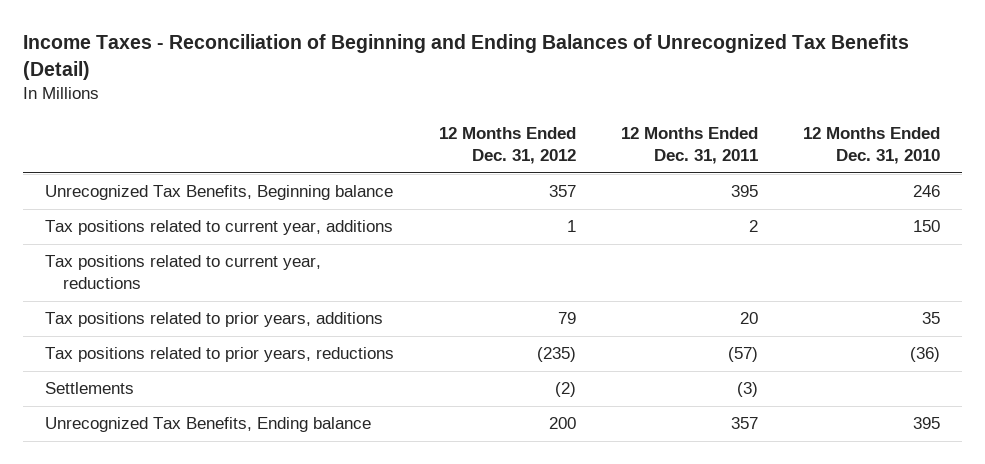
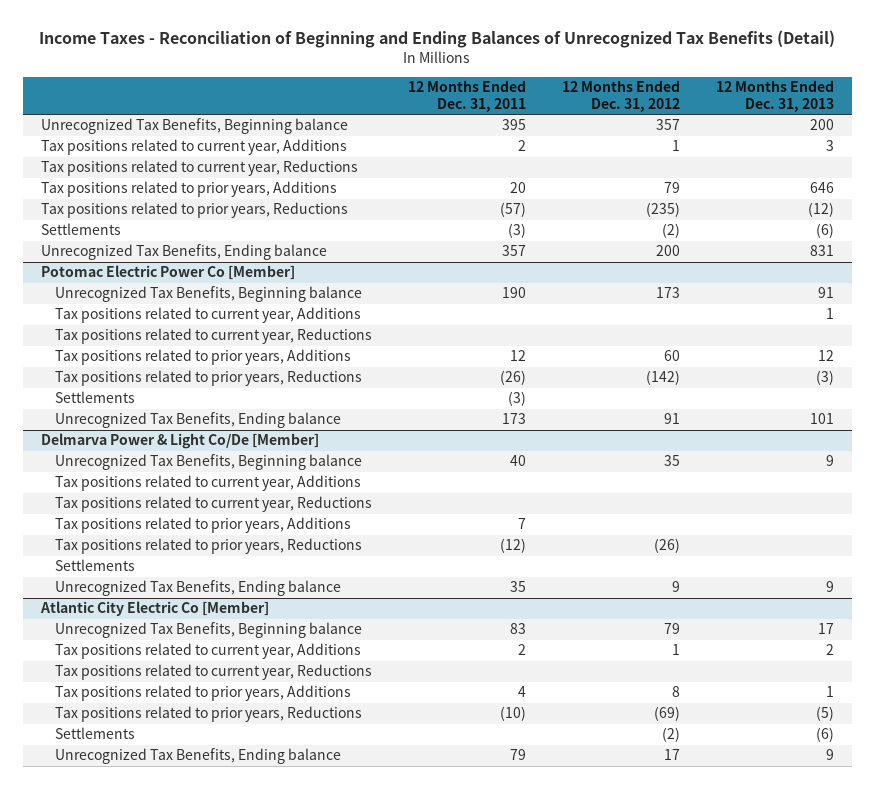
- | 12 Months Ended Dec. 31, 2012 | 12 Months Ended Dec. 31, 2011 | 12 Months Ended Dec. 31, 2010
+ | 12 Months Ended Dec. 31, 2011 | 12 Months Ended Dec. 31, 2012 | 12 Months Ended Dec. 31, 2013
- Tax positions related to current year, additions | 1 | 2 | 150
- Tax positions related to current year, reductions
- Tax positions related to prior years, additions | 79 | 20 | 35
- Tax positions related to prior years, reductions | (235) | (57) | (36)
+ Tax positions related to current year, Additions | 2 | 1 | 3
+ Tax positions related to current year, Reductions
+ Tax positions related to prior years, Additions | 20 | 79 | 646
+ Tax positions related to prior years, Reductions | (57) | (235) | (12)
+ Potomac Electric Power Co [Member]
+ Unrecognized Tax Benefits, Beginning balance | 190 | 173 | 91
+ Tax positions related to current year, Additions | | | 1
+ Tax positions related to current year, Reductions
+ Tax positions related to prior years, Additions | 12 | 60 | 12
+ Tax positions related to prior years, Reductions | (26) | (142) | (3)
+ Settlements | (3) | |
+ Unrecognized Tax Benefits, Ending balance | 173 | 91 | 101
+ Delmarva Power & Light Co/De [Member]
+ Unrecognized Tax Benefits, Beginning balance | 40 | 35 | 9
+ Tax positions related to current year, Additions
+ Tax positions related to current year, Reductions
+ Tax positions related to prior years, Additions | 7 | |
+ Tax positions related to prior years, Reductions | (12) | (26) |
+ Settlements
+ Unrecognized Tax Benefits, Ending balance | 35 | 9 | 9
+ Atlantic City Electric Co [Member]
+ Unrecognized Tax Benefits, Beginning balance | 83 | 79 | 17
+ Tax positions related to current year, Additions | 2 | 1 | 2
+ Tax positions related to current year, Reductions
+ Tax positions related to prior years, Additions | 4 | 8 | 1
+ Tax positions related to prior years, Reductions | (10) | (69) | (5)
+ Settlements | | (2) | (6)
+ Unrecognized Tax Benefits, Ending balance | 79 | 17 | 9

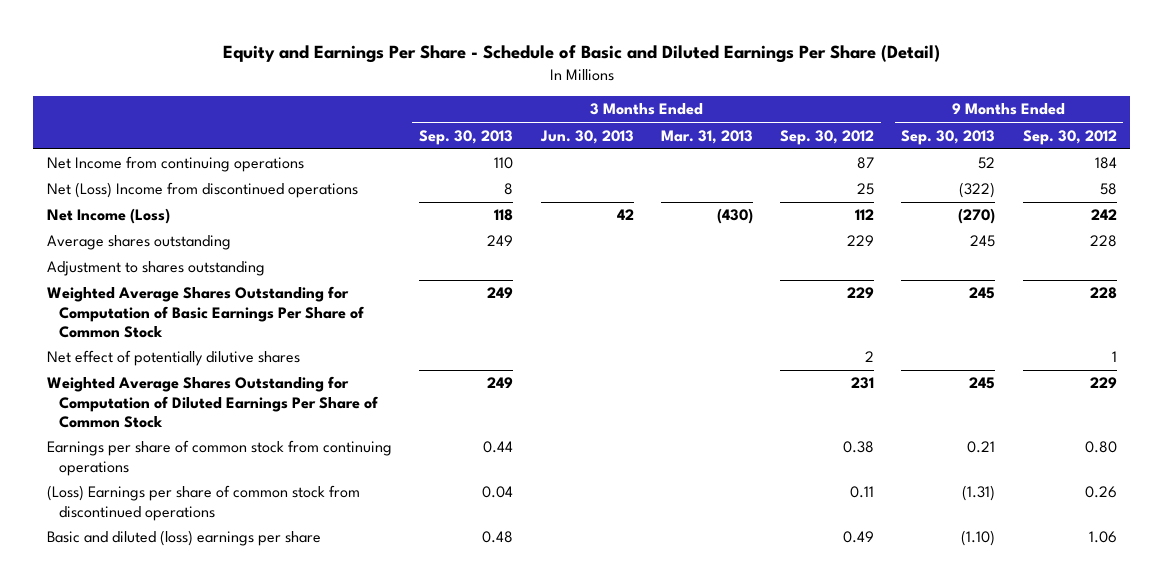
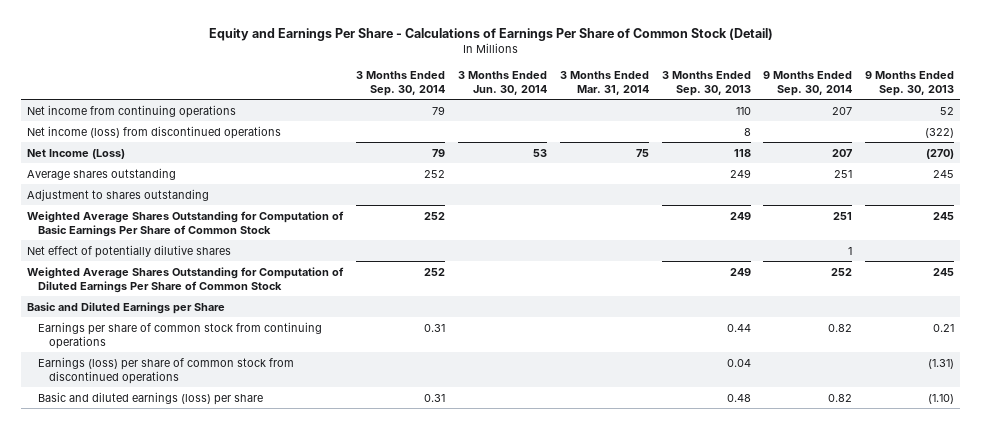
- Equity and Earnings Per Share - Schedule of Basic and Diluted Earnings Per Share (Detail)
+ Equity and Earnings Per Share - Calculations of Earnings Per Share of Common Stock (Detail)
- | 3 Months Ended Sep. 30, 2013 | 3 Months Ended Jun. 30, 2013 | 3 Months Ended Mar. 31, 2013 | 3 Months Ended Sep. 30, 2012 | 9 Months Ended Sep. 30, 2013 | 9 Months Ended Sep. 30, 2012
+ | 3 Months Ended Sep. 30, 2014 | 3 Months Ended Jun. 30, 2014 | 3 Months Ended Mar. 31, 2014 | 3 Months Ended Sep. 30, 2013 | 9 Months Ended Sep. 30, 2014 | 9 Months Ended Sep. 30, 2013
- Net Income from continuing operations | 110 | | | 87 | 52 | 184
- Net (Loss) Income from discontinued operations | 8 | | | 25 | (322) | 58
+ Net income from continuing operations | 79 | | | 110 | 207 | 52
+ Net income (loss) from discontinued operations | | | | 8 | | (322)
+ Basic and Diluted Earnings per Share
- (Loss) Earnings per share of common stock from discontinued operations | 0.04 | | | 0.11 | (1.31) | 0.26
- Basic and diluted (loss) earnings per share | 0.48 | | | 0.49 | (1.10) | 1.06
+ Earnings (loss) per share of common stock from discontinued operations | | | | 0.04 | | (1.31)
+ Basic and diluted earnings (loss) per share | 0.31 | | | 0.48 | 0.82 | (1.10)

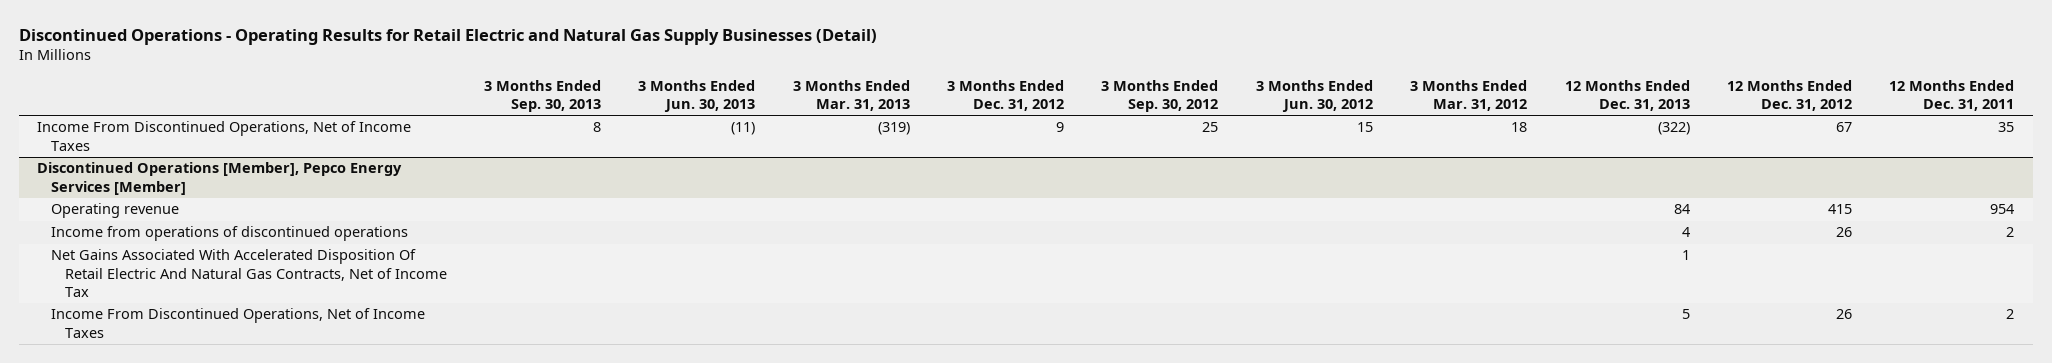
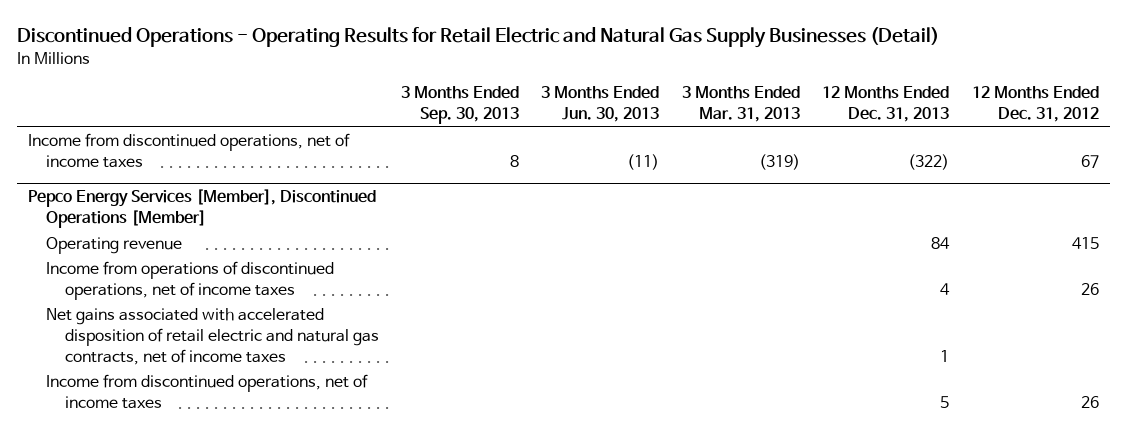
- | 3 Months Ended Sep. 30, 2013 | 3 Months Ended Jun. 30, 2013 | 3 Months Ended Mar. 31, 2013 | 3 Months Ended Dec. 31, 2012 | 3 Months Ended Sep. 30, 2012 | 3 Months Ended Jun. 30, 2012 | 3 Months Ended Mar. 31, 2012 | 12 Months Ended Dec. 31, 2013 | 12 Months Ended Dec. 31, 2012 | 12 Months Ended Dec. 31, 2011
+ | 3 Months Ended Sep. 30, 2013 | 3 Months Ended Jun. 30, 2013 | 3 Months Ended Mar. 31, 2013 | 12 Months Ended Dec. 31, 2013 | 12 Months Ended Dec. 31, 2012
- Income From Discontinued Operations, Net of Income Taxes | 8 | (11) | (319) | 9 | 25 | 15 | 18 | (322) | 67 | 35
- Discontinued Operations [Member], Pepco Energy Services [Member]
+ Income from discontinued operations, net of income taxes | 8 | (11) | (319) | (322) | 67
+ Pepco Energy Services [Member], Discontinued Operations [Member]
- Income from operations of discontinued operations | | | | | | | | 4 | 26 | 2
- Net Gains Associated With Accelerated Disposition Of Retail Electric And Natural Gas Contracts, Net of Income Tax | | | | | | | | 1 | |
- Income From Discontinued Operations, Net of Income Taxes | | | | | | | | 5 | 26 | 2
+ Income from operations of discontinued operations, net of income taxes | | | | 4 | 26
+ Net gains associated with accelerated disposition of retail electric and natural gas contracts, net of income taxes | | | | 1 |
+ Income from discontinued operations, net of income taxes | | | | 5 | 26

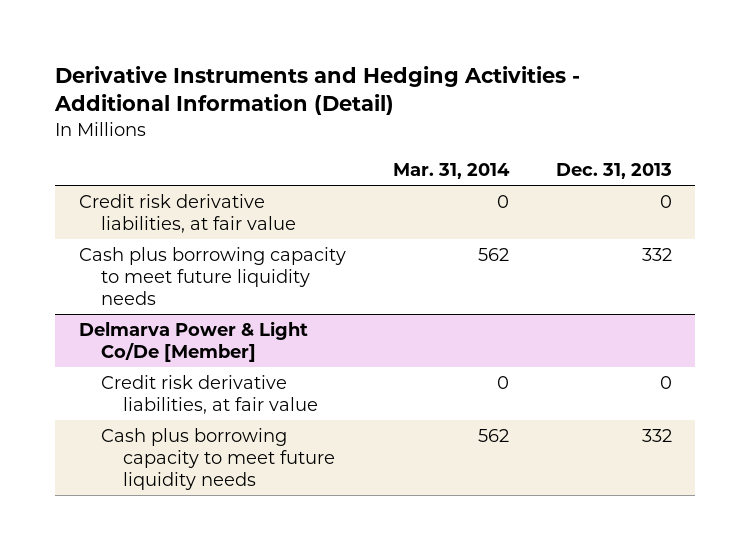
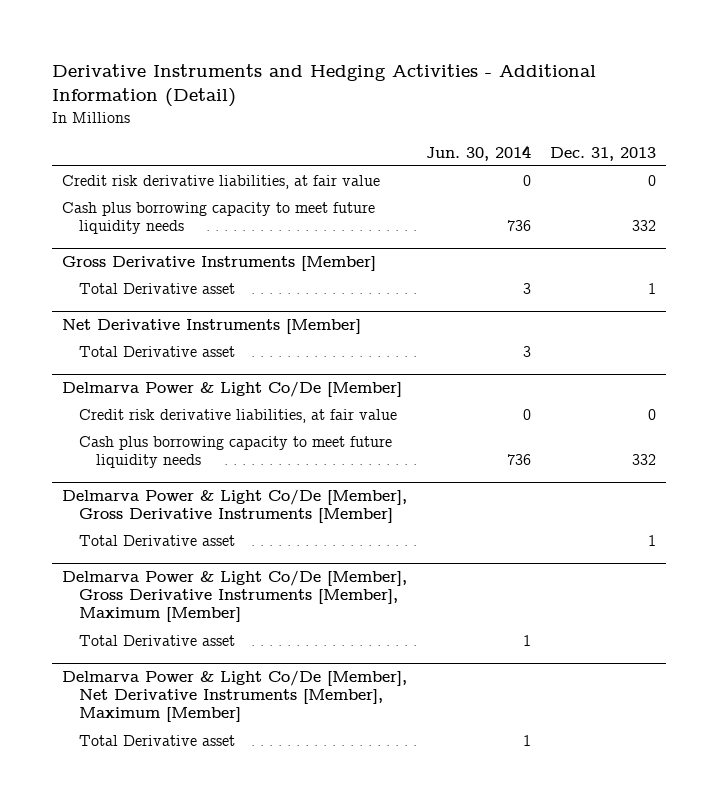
- | Mar. 31, 2014 | Dec. 31, 2013
+ | Jun. 30, 2014 | Dec. 31, 2013
+ Gross Derivative Instruments [Member]
+ Total Derivative asset | 3 | 1
+ Net Derivative Instruments [Member]
+ Total Derivative asset | 3 |
+ Delmarva Power & Light Co/De [Member], Gross Derivative Instruments [Member]
+ Total Derivative asset | | 1
+ Delmarva Power & Light Co/De [Member], Gross Derivative Instruments [Member], Maximum [Member]
+ Total Derivative asset | 1 |
+ Delmarva Power & Light Co/De [Member], Net Derivative Instruments [Member], Maximum [Member]
+ Total Derivative asset | 1 |

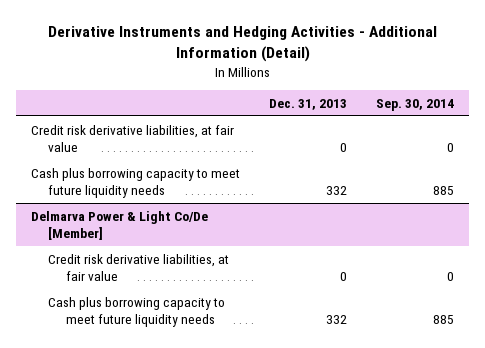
- | Jun. 30, 2014 | Dec. 31, 2013
+ | Dec. 31, 2013 | Sep. 30, 2014
- Gross Derivative Instruments [Member]
- Total Derivative asset | 3 | 1
- Net Derivative Instruments [Member]
- Total Derivative asset | 3 |
- Delmarva Power & Light Co/De [Member], Gross Derivative Instruments [Member]
- Total Derivative asset | | 1
- Delmarva Power & Light Co/De [Member], Gross Derivative Instruments [Member], Maximum [Member]
- Total Derivative asset | 1 |
- Delmarva Power & Light Co/De [Member], Net Derivative Instruments [Member], Maximum [Member]
- Total Derivative asset | 1 |

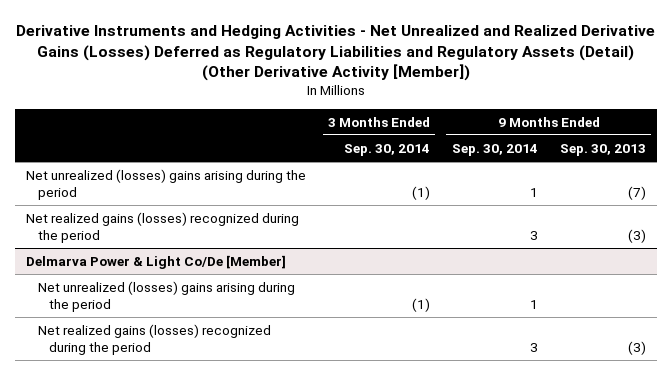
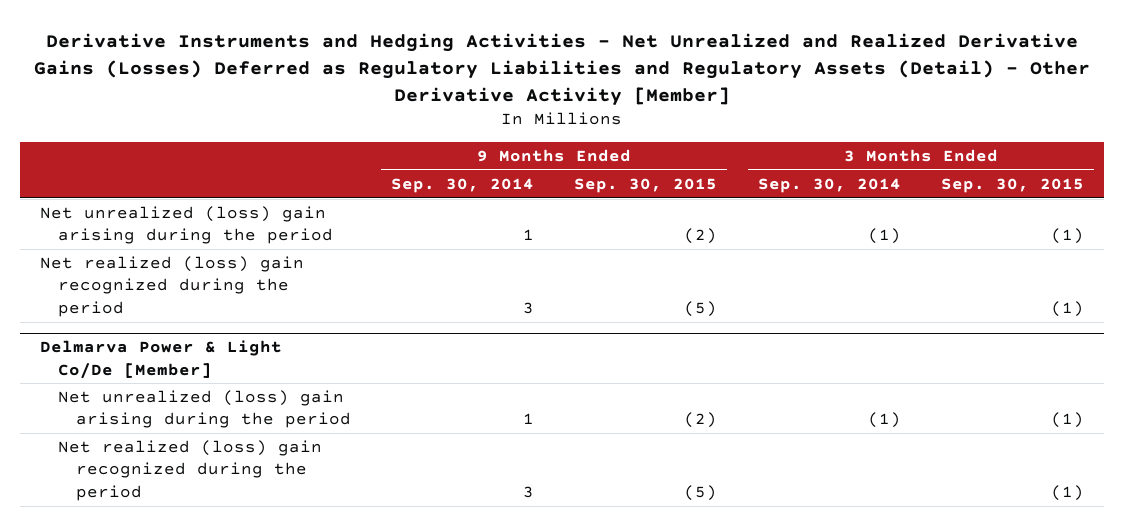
- Derivative Instruments and Hedging Activities - Net Unrealized and Realized Derivative Gains (Losses) Deferred as Regulatory Liabilities and Regulatory Assets (Detail) (Other Derivative Activity [Member])
+ Derivative Instruments and Hedging Activities - Net Unrealized and Realized Derivative Gains (Losses) Deferred as Regulatory Liabilities and Regulatory Assets (Detail) - Other Derivative Activity [Member]
- | 3 Months Ended Sep. 30, 2014 | 9 Months Ended Sep. 30, 2014 | 9 Months Ended Sep. 30, 2013
+ | 9 Months Ended Sep. 30, 2014 | 9 Months Ended Sep. 30, 2015 | 3 Months Ended Sep. 30, 2014 | 3 Months Ended Sep. 30, 2015
- Net unrealized (losses) gains arising during the period | (1) | 1 | (7)
- Net realized gains (losses) recognized during the period | | 3 | (3)
+ Net unrealized (loss) gain arising during the period | 1 | (2) | (1) | (1)
+ Net realized (loss) gain recognized during the period | 3 | (5) | | (1)
@ Delmarva Power & Light Co/De [Member]
- Net unrealized (losses) gains arising during the period | (1) | 1 |
- Net realized gains (losses) recognized during the period | | 3 | (3)
+ Net unrealized (loss) gain arising during the period | 1 | (2) | (1) | (1)
+ Net realized (loss) gain recognized during the period | 3 | (5) | | (1)

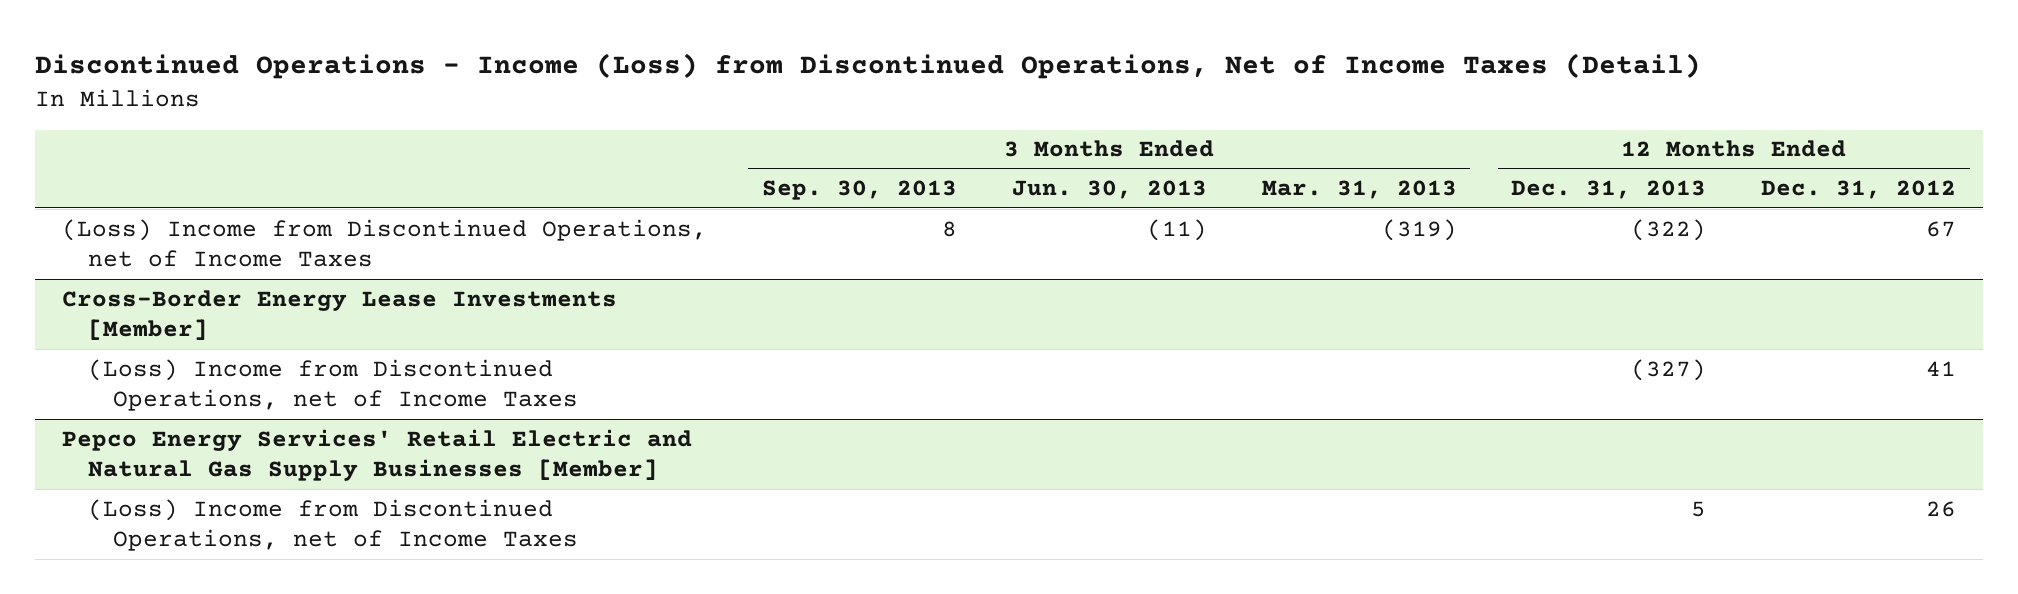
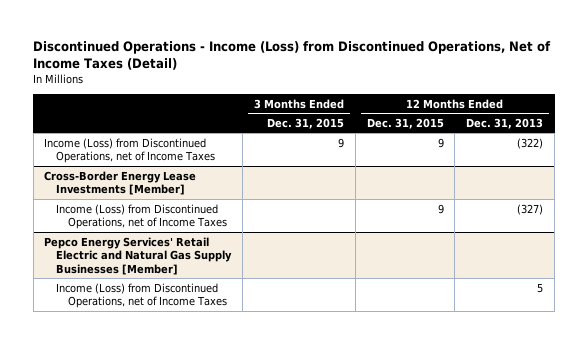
- | 3 Months Ended Sep. 30, 2013 | 3 Months Ended Jun. 30, 2013 | 3 Months Ended Mar. 31, 2013 | 12 Months Ended Dec. 31, 2013 | 12 Months Ended Dec. 31, 2012
+ | 3 Months Ended Dec. 31, 2015 | 12 Months Ended Dec. 31, 2015 | 12 Months Ended Dec. 31, 2013
- (Loss) Income from Discontinued Operations, net of Income Taxes | 8 | (11) | (319) | (322) | 67
+ Income (Loss) from Discontinued Operations, net of Income Taxes | 9 | 9 | (322)
@ Cross-Border Energy Lease Investments [Member]
- (Loss) Income from Discontinued Operations, net of Income Taxes | | | | (327) | 41
+ Income (Loss) from Discontinued Operations, net of Income Taxes | | 9 | (327)
@ Pepco Energy Services' Retail Electric and Natural Gas Supply Businesses [Member]
- (Loss) Income from Discontinued Operations, net of Income Taxes | | | | 5 | 26
+ Income (Loss) from Discontinued Operations, net of Income Taxes | | | 5

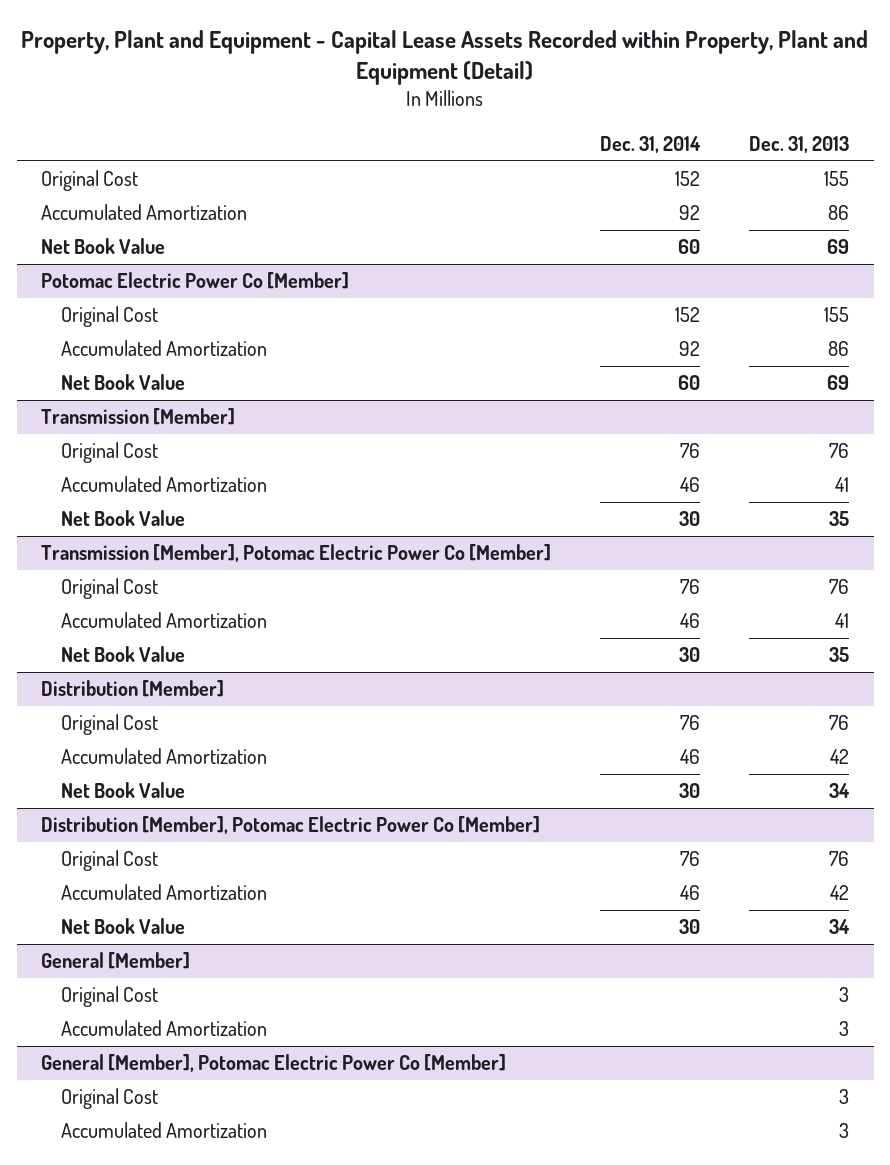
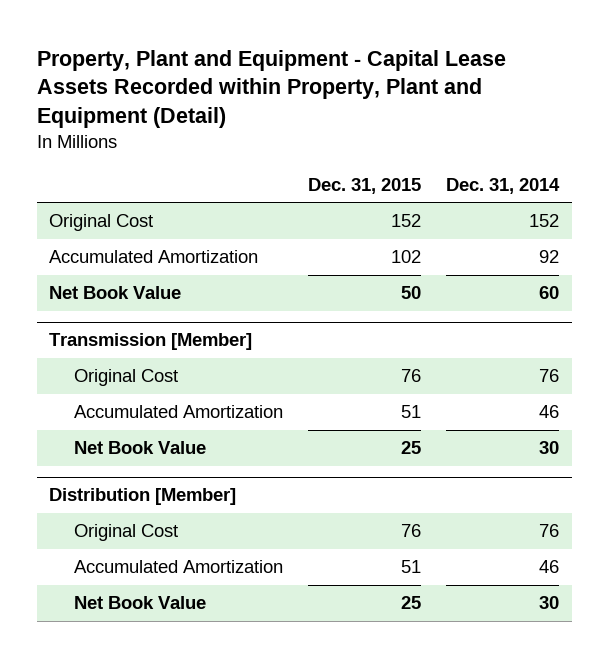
- | Dec. 31, 2014 | Dec. 31, 2013
+ | Dec. 31, 2015 | Dec. 31, 2014
- Potomac Electric Power Co [Member]
- Original Cost | 152 | 155
- Accumulated Amortization | 92 | 86
- Net Book Value | 60 | 69
- Transmission [Member], Potomac Electric Power Co [Member]
- Original Cost | 76 | 76
- Accumulated Amortization | 46 | 41
- Net Book Value | 30 | 35
- Distribution [Member], Potomac Electric Power Co [Member]
- Original Cost | 76 | 76
- Accumulated Amortization | 46 | 42
- Net Book Value | 30 | 34
- General [Member]
- Original Cost | | 3
- Accumulated Amortization | | 3
- General [Member], Potomac Electric Power Co [Member]
- Original Cost | | 3
- Accumulated Amortization | | 3

